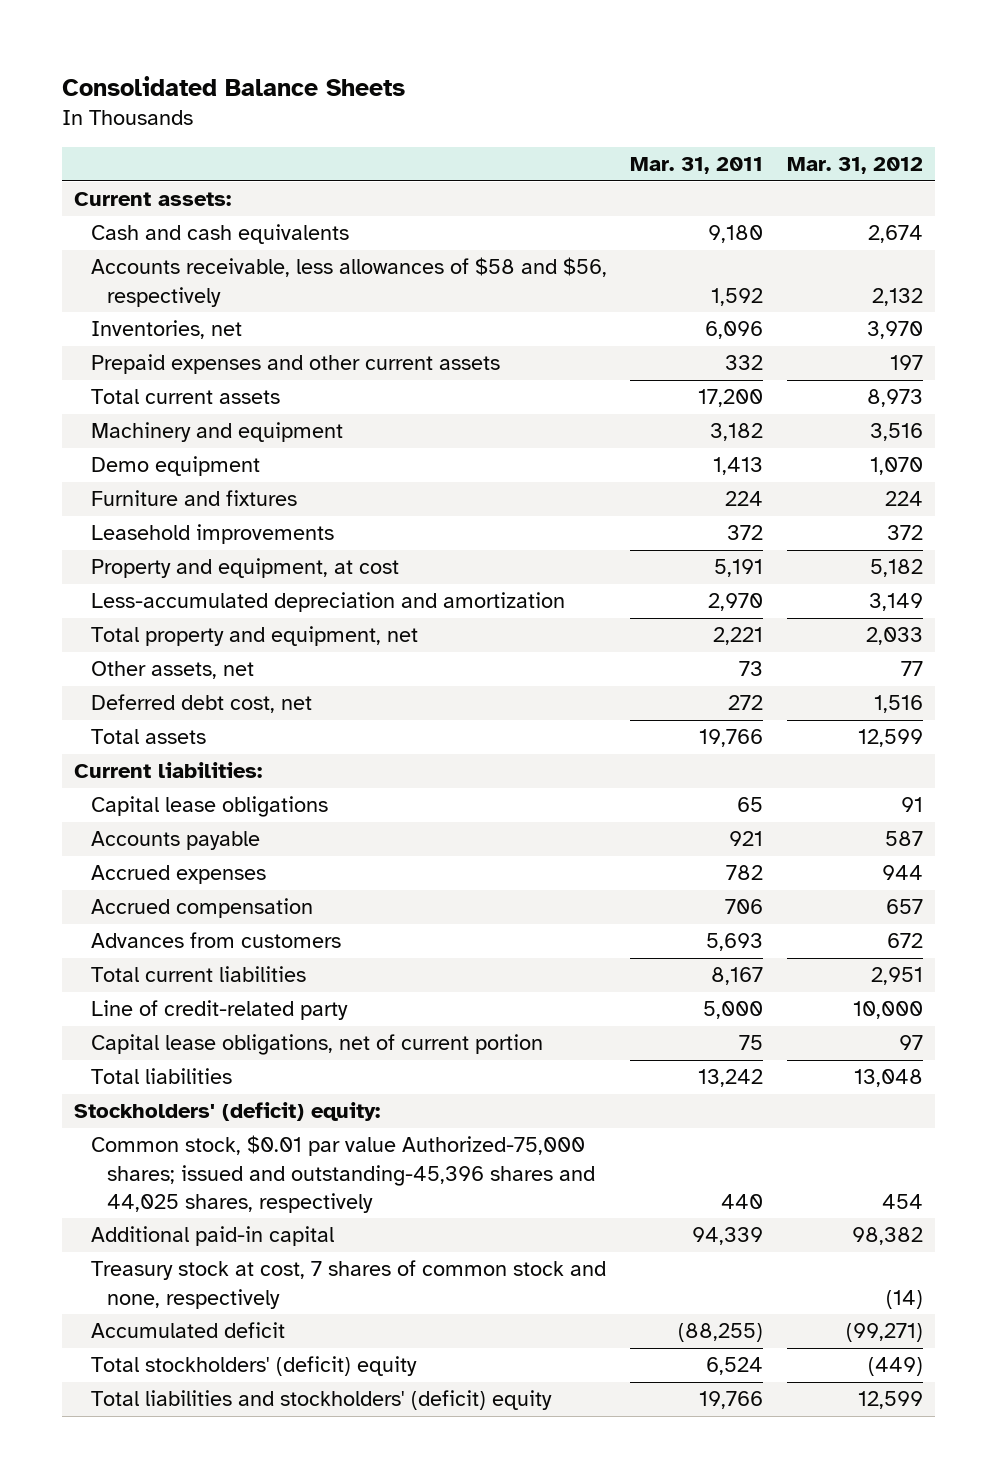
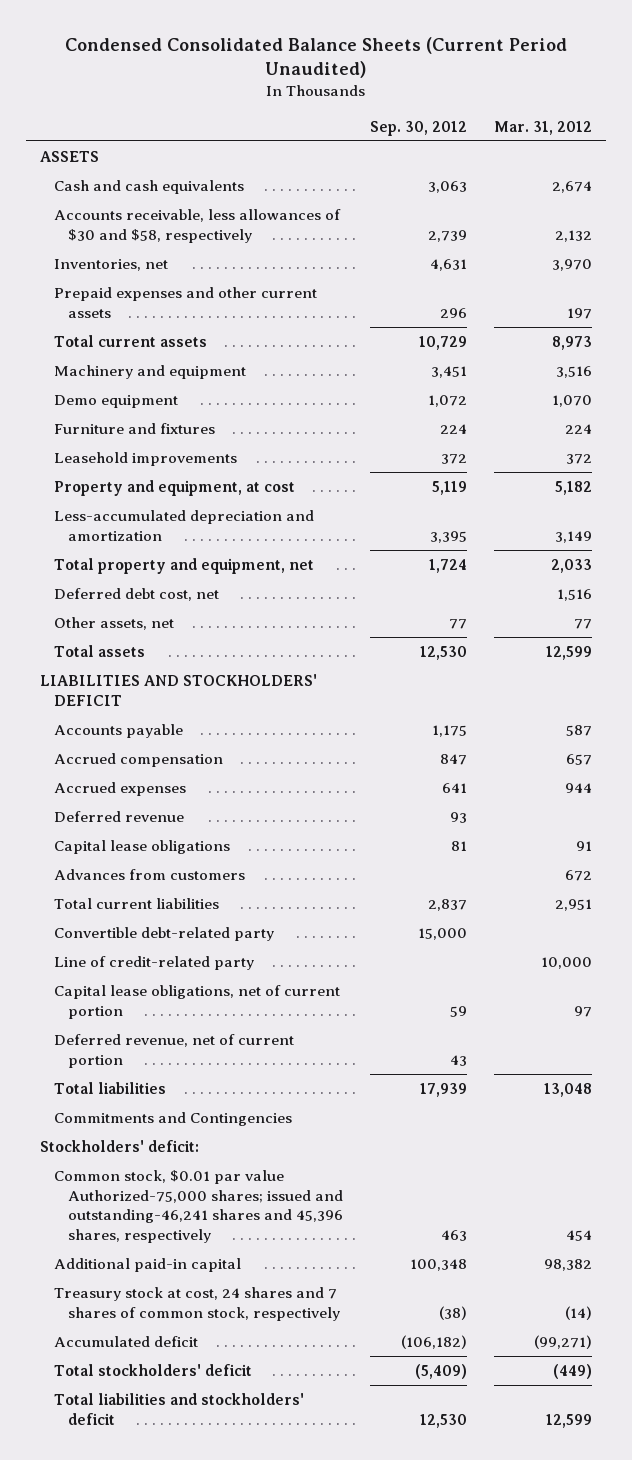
- Consolidated Balance Sheets
+ Condensed Consolidated Balance Sheets (Current Period Unaudited)
- | Mar. 31, 2011 | Mar. 31, 2012
+ | Sep. 30, 2012 | Mar. 31, 2012
- Current assets:
+ ASSETS
- Accounts receivable, less allowances of $58 and $56, respectively | 1,592 | 2,132
+ Accounts receivable, less allowances of $30 and $58, respectively | 2,739 | 2,132
moved down: Other assets, net | 77 | 77
- Current liabilities:
+ LIABILITIES AND STOCKHOLDERS' DEFICIT
moved down: Accrued expenses | 641 | 944
+ Deferred revenue | 93 |
moved down: Capital lease obligations | 81 | 91
+ Convertible debt-related party | 15,000 |
+ Deferred revenue, net of current portion | 43 |
- Stockholders' (deficit) equity:
- Common stock, $0.01 par value Authorized-75,000 shares; issued and outstanding-45,396 shares and 44,025 shares, respectively | 440 | 454
+ Commitments and Contingencies
+ Stockholders' deficit:
+ Common stock, $0.01 par value Authorized-75,000 shares; issued and outstanding-46,241 shares and 45,396 shares, respectively | 463 | 454
- Treasury stock at cost, 7 shares of common stock and none, respectively | | (14)
+ Treasury stock at cost, 24 shares and 7 shares of common stock, respectively | (38) | (14)
- Total stockholders' (deficit) equity | 6,524 | (449)
- Total liabilities and stockholders' (deficit) equity | 19,766 | 12,599
+ Total stockholders' deficit | (5,409) | (449)
+ Total liabilities and stockholders' deficit | 12,530 | 12,599

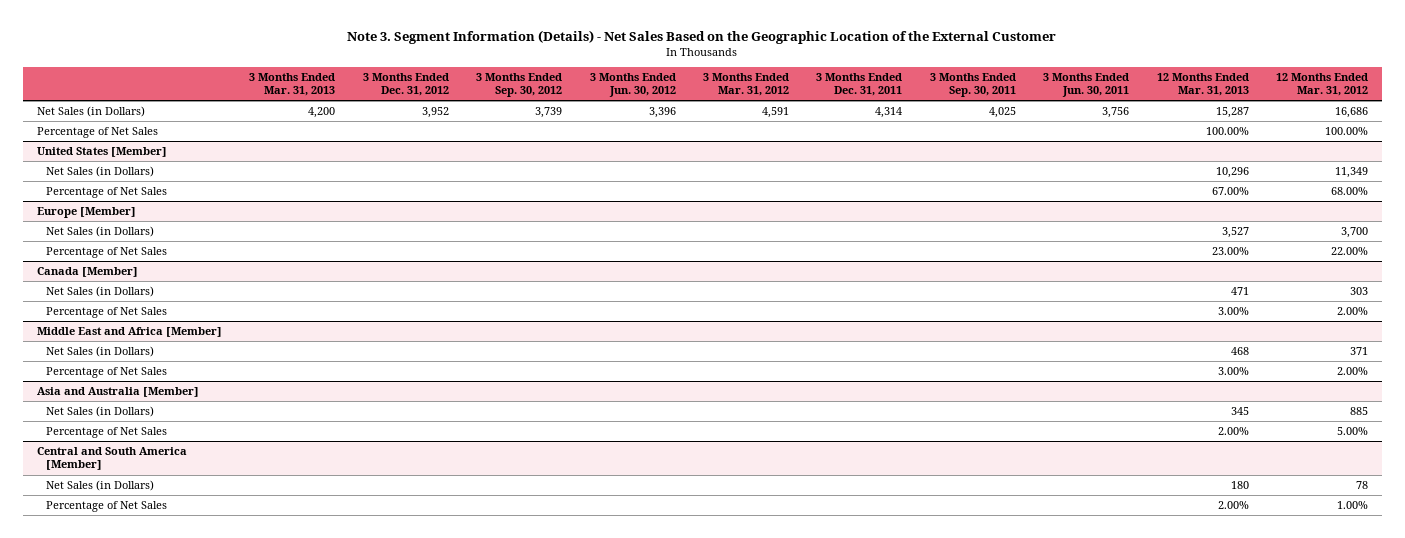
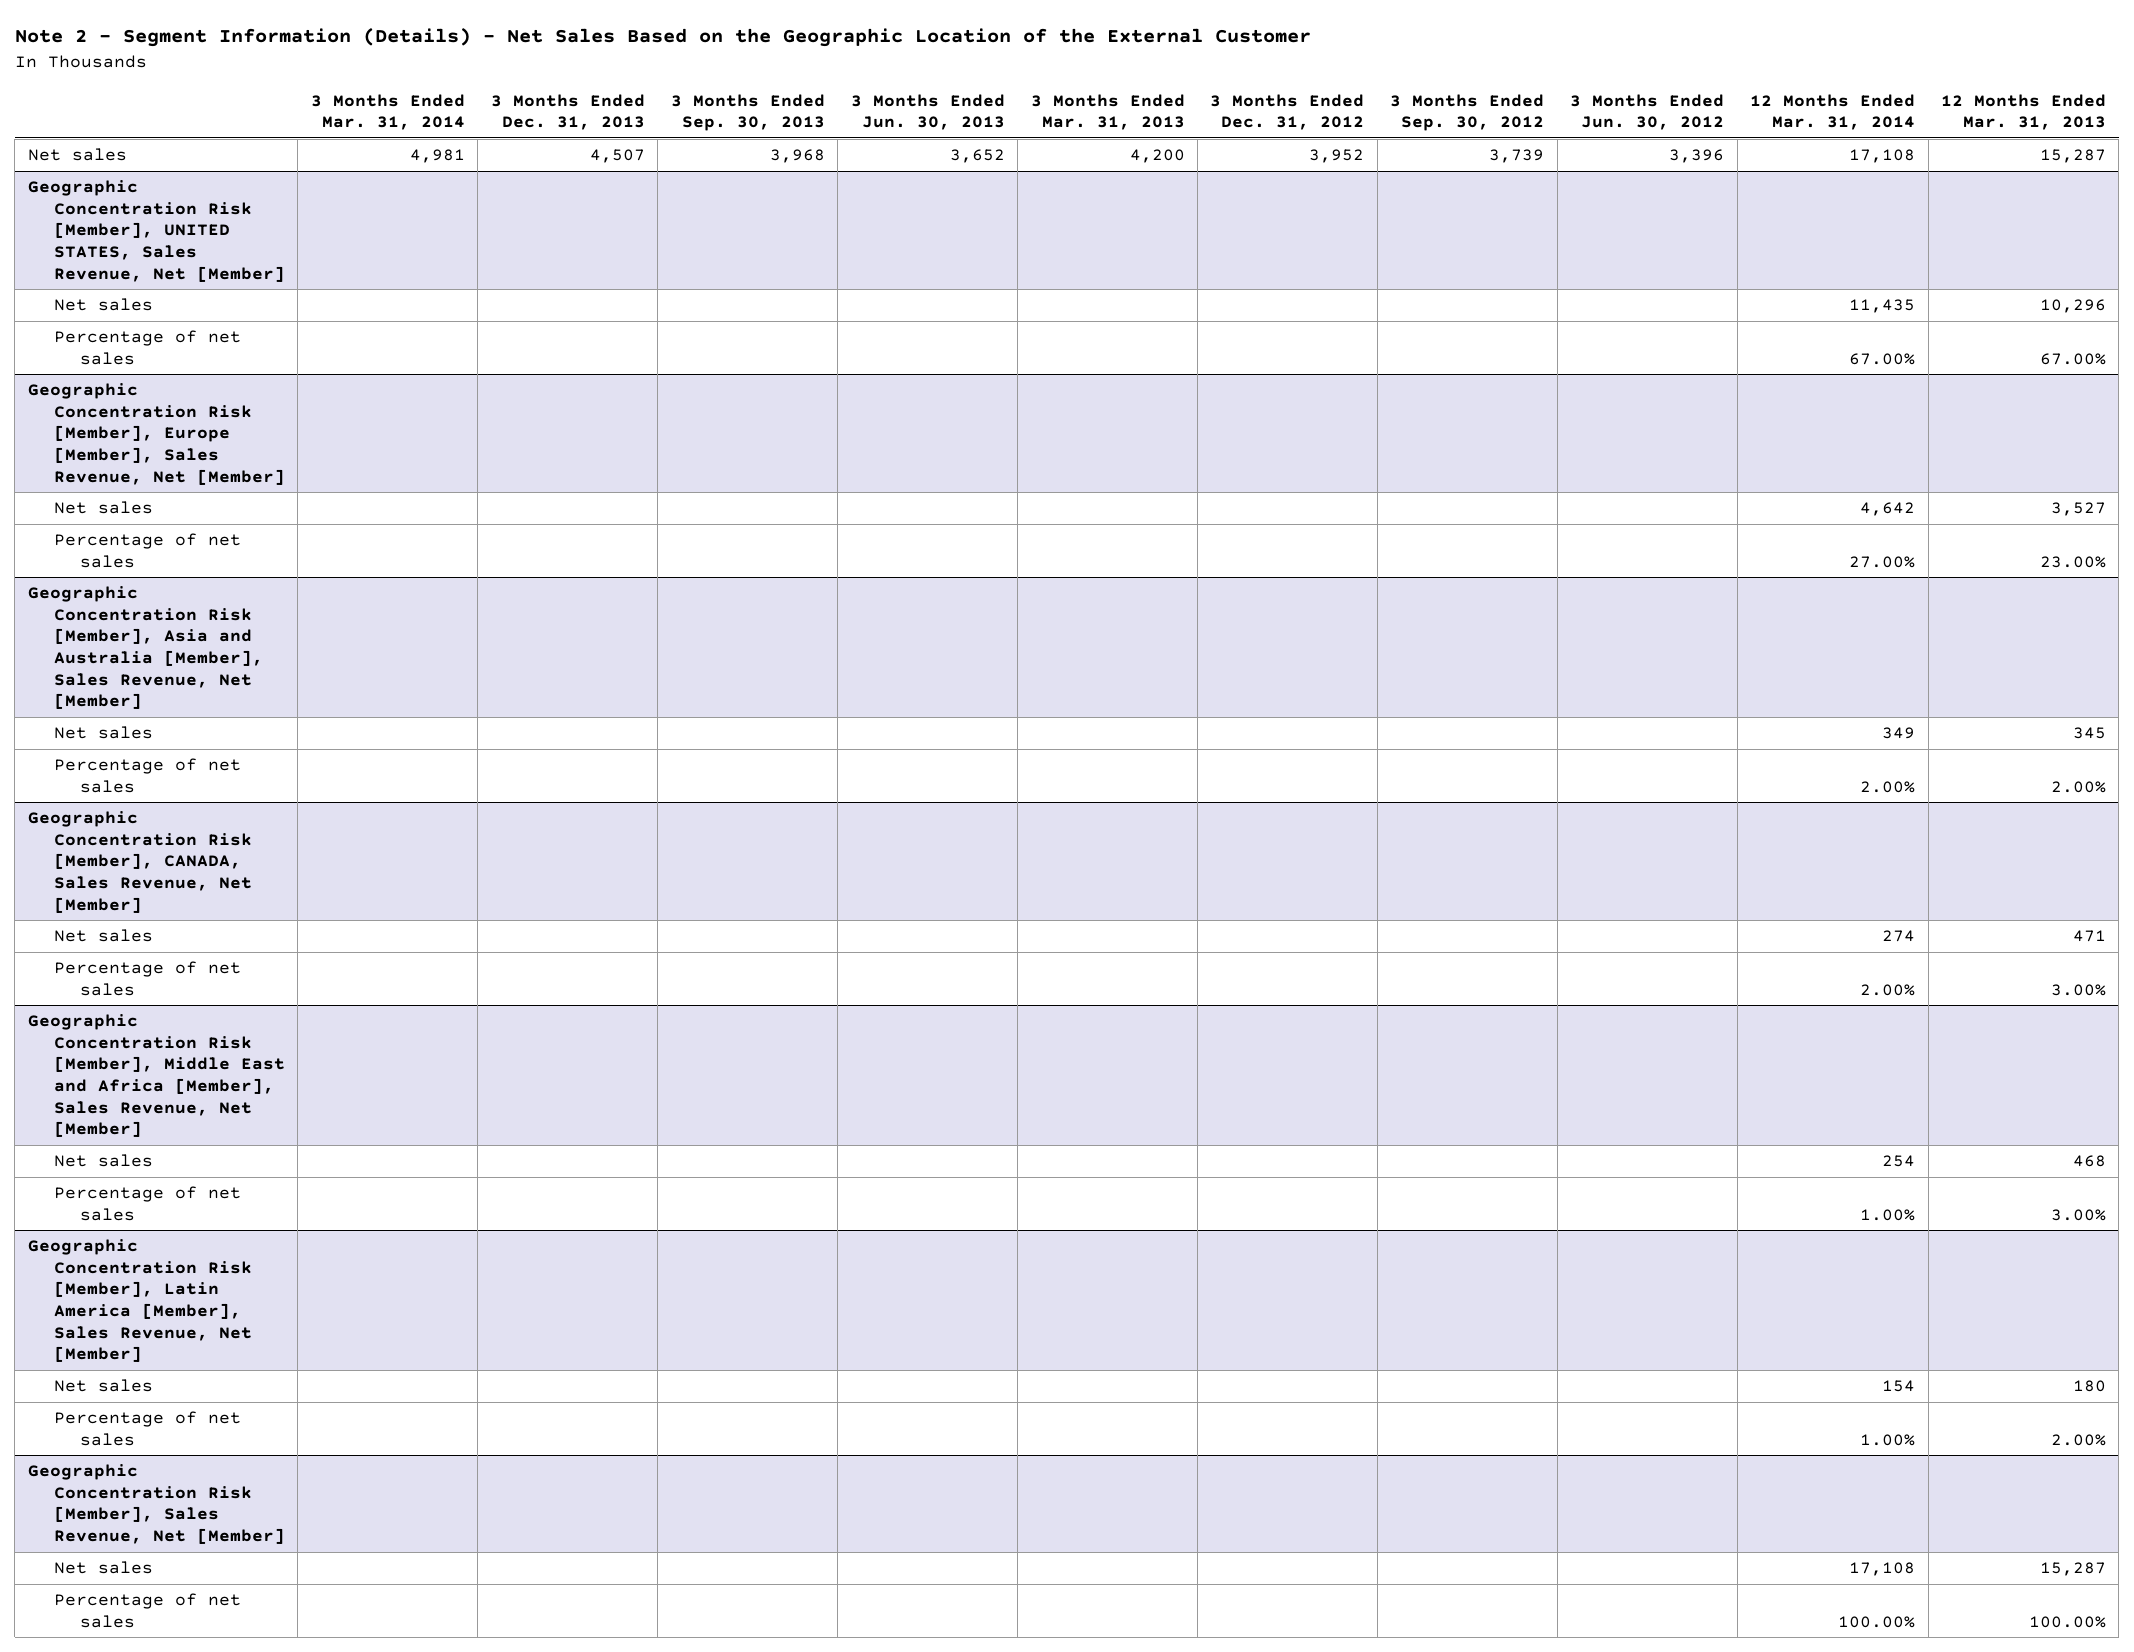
- Note 3. Segment Information (Details) - Net Sales Based on the Geographic Location of the External Customer
+ Note 2 - Segment Information (Details) - Net Sales Based on the Geographic Location of the External Customer
- | 3 Months Ended Mar. 31, 2013 | 3 Months Ended Dec. 31, 2012 | 3 Months Ended Sep. 30, 2012 | 3 Months Ended Jun. 30, 2012 | 3 Months Ended Mar. 31, 2012 | 3 Months Ended Dec. 31, 2011 | 3 Months Ended Sep. 30, 2011 | 3 Months Ended Jun. 30, 2011 | 12 Months Ended Mar. 31, 2013 | 12 Months Ended Mar. 31, 2012
+ | 3 Months Ended Mar. 31, 2014 | 3 Months Ended Dec. 31, 2013 | 3 Months Ended Sep. 30, 2013 | 3 Months Ended Jun. 30, 2013 | 3 Months Ended Mar. 31, 2013 | 3 Months Ended Dec. 31, 2012 | 3 Months Ended Sep. 30, 2012 | 3 Months Ended Jun. 30, 2012 | 12 Months Ended Mar. 31, 2014 | 12 Months Ended Mar. 31, 2013
- Net Sales (in Dollars) | 4,200 | 3,952 | 3,739 | 3,396 | 4,591 | 4,314 | 4,025 | 3,756 | 15,287 | 16,686
- Percentage of Net Sales | | | | | | | | | 100.00% | 100.00%
- United States [Member]
- Net Sales (in Dollars) | | | | | | | | | 10,296 | 11,349
- Percentage of Net Sales | | | | | | | | | 67.00% | 68.00%
- Europe [Member]
- Net Sales (in Dollars) | | | | | | | | | 3,527 | 3,700
- Percentage of Net Sales | | | | | | | | | 23.00% | 22.00%
- Canada [Member]
- Net Sales (in Dollars) | | | | | | | | | 471 | 303
- Percentage of Net Sales | | | | | | | | | 3.00% | 2.00%
- Middle East and Africa [Member]
- Net Sales (in Dollars) | | | | | | | | | 468 | 371
- Percentage of Net Sales | | | | | | | | | 3.00% | 2.00%
- Asia and Australia [Member]
- Net Sales (in Dollars) | | | | | | | | | 345 | 885
- Percentage of Net Sales | | | | | | | | | 2.00% | 5.00%
- Central and South America [Member]
- Net Sales (in Dollars) | | | | | | | | | 180 | 78
- Percentage of Net Sales | | | | | | | | | 2.00% | 1.00%
+ Net sales | 4,981 | 4,507 | 3,968 | 3,652 | 4,200 | 3,952 | 3,739 | 3,396 | 17,108 | 15,287
+ Geographic Concentration Risk [Member], UNITED STATES, Sales Revenue, Net [Member]
+ Net sales | | | | | | | | | 11,435 | 10,296
+ Percentage of net sales | | | | | | | | | 67.00% | 67.00%
+ Geographic Concentration Risk [Member], Europe [Member], Sales Revenue, Net [Member]
+ Net sales | | | | | | | | | 4,642 | 3,527
+ Percentage of net sales | | | | | | | | | 27.00% | 23.00%
+ Geographic Concentration Risk [Member], Asia and Australia [Member], Sales Revenue, Net [Member]
+ Net sales | | | | | | | | | 349 | 345
+ Percentage of net sales | | | | | | | | | 2.00% | 2.00%
+ Geographic Concentration Risk [Member], CANADA, Sales Revenue, Net [Member]
+ Net sales | | | | | | | | | 274 | 471
+ Percentage of net sales | | | | | | | | | 2.00% | 3.00%
+ Geographic Concentration Risk [Member], Middle East and Africa [Member], Sales Revenue, Net [Member]
+ Net sales | | | | | | | | | 254 | 468
+ Percentage of net sales | | | | | | | | | 1.00% | 3.00%
+ Geographic Concentration Risk [Member], Latin America [Member], Sales Revenue, Net [Member]
+ Net sales | | | | | | | | | 154 | 180
+ Percentage of net sales | | | | | | | | | 1.00% | 2.00%
+ Geographic Concentration Risk [Member], Sales Revenue, Net [Member]
+ Net sales | | | | | | | | | 17,108 | 15,287
+ Percentage of net sales | | | | | | | | | 100.00% | 100.00%

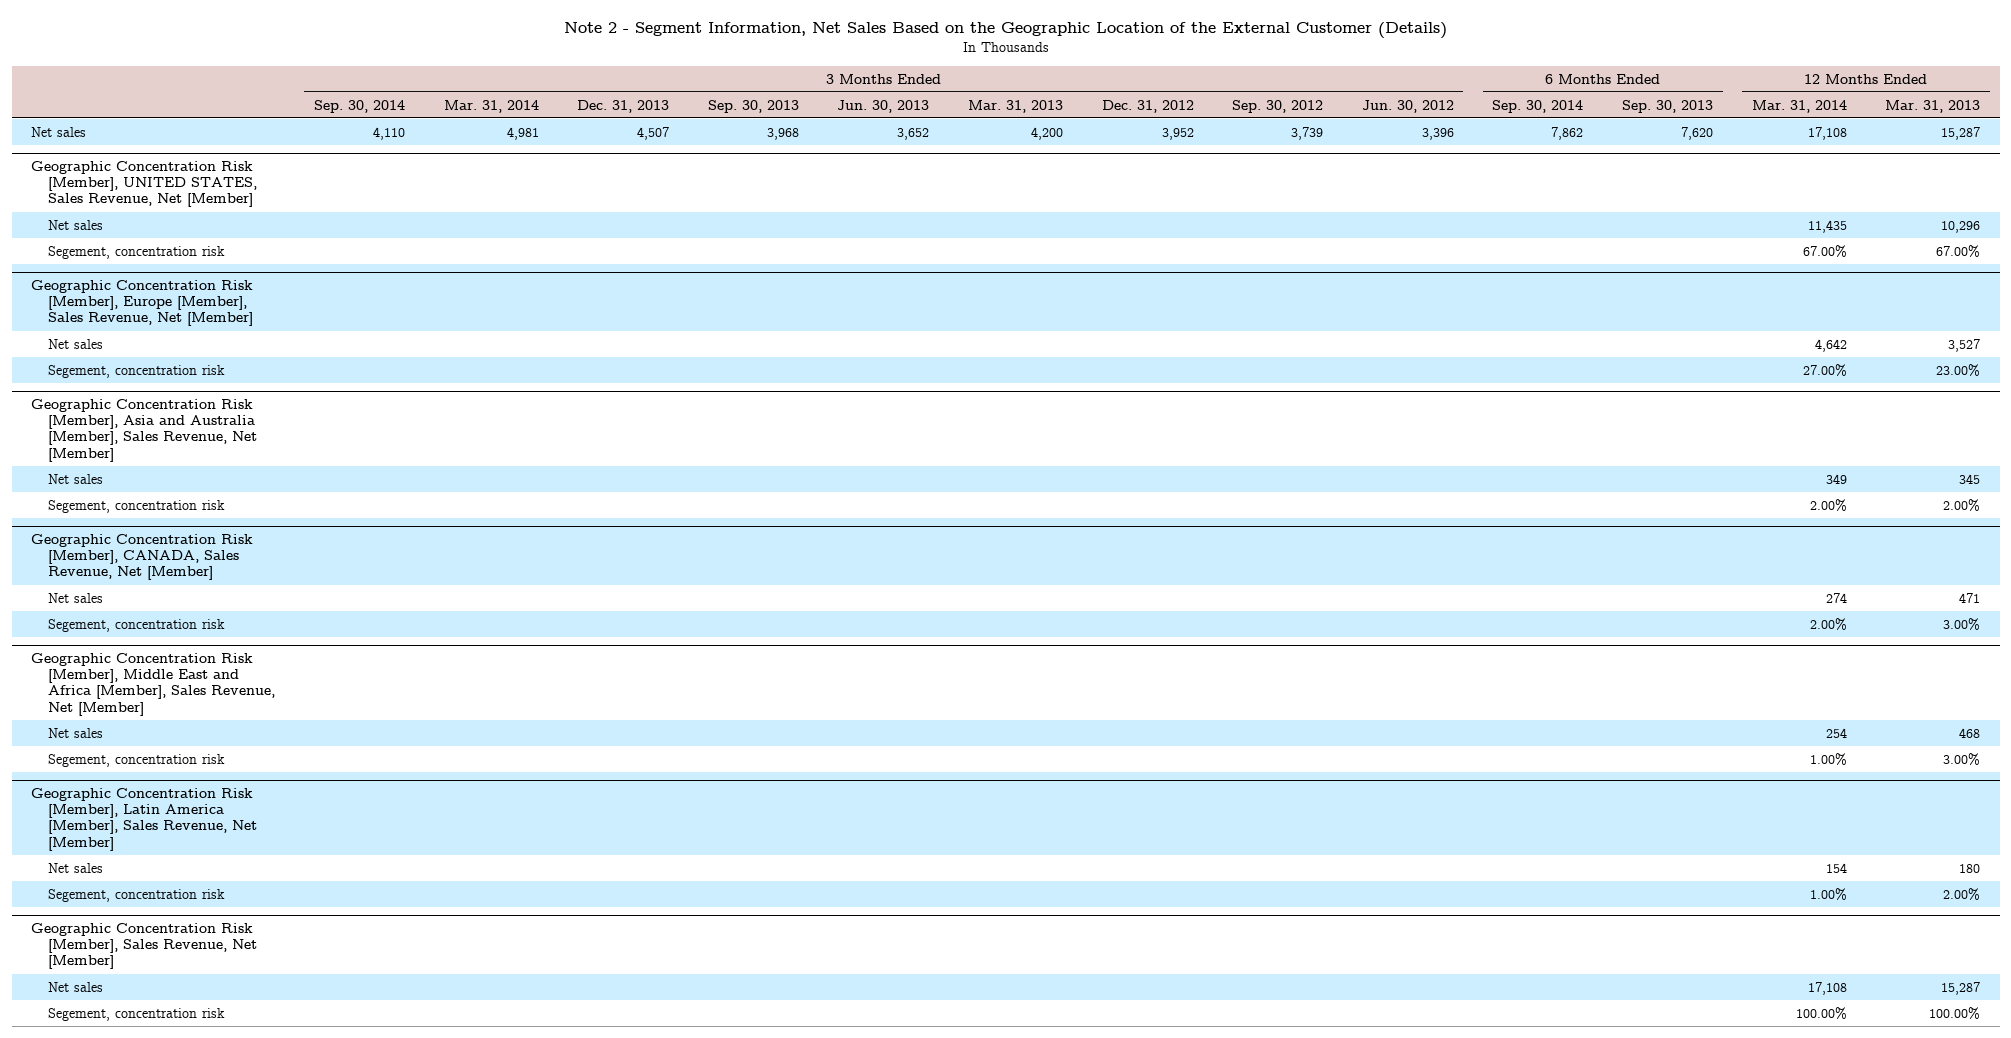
- Note 2 - Segment Information (Details) - Net Sales Based on the Geographic Location of the External Customer
+ Note 2 - Segment Information, Net Sales Based on the Geographic Location of the External Customer (Details)
- | 3 Months Ended Mar. 31, 2014 | 3 Months Ended Dec. 31, 2013 | 3 Months Ended Sep. 30, 2013 | 3 Months Ended Jun. 30, 2013 | 3 Months Ended Mar. 31, 2013 | 3 Months Ended Dec. 31, 2012 | 3 Months Ended Sep. 30, 2012 | 3 Months Ended Jun. 30, 2012 | 12 Months Ended Mar. 31, 2014 | 12 Months Ended Mar. 31, 2013
+ | 3 Months Ended Sep. 30, 2014 | 3 Months Ended Mar. 31, 2014 | 3 Months Ended Dec. 31, 2013 | 3 Months Ended Sep. 30, 2013 | 3 Months Ended Jun. 30, 2013 | 3 Months Ended Mar. 31, 2013 | 3 Months Ended Dec. 31, 2012 | 3 Months Ended Sep. 30, 2012 | 3 Months Ended Jun. 30, 2012 | 6 Months Ended Sep. 30, 2014 | 6 Months Ended Sep. 30, 2013 | 12 Months Ended Mar. 31, 2014 | 12 Months Ended Mar. 31, 2013
@ Geographic Concentration Risk [Member], UNITED STATES, Sales Revenue, Net [Member]
- Percentage of net sales | | | | | | | | | 67.00% | 67.00%
+ Segement, concentration risk | | | | | | | | | | | | 67.00% | 67.00%
@ Geographic Concentration Risk [Member], Europe [Member], Sales Revenue, Net [Member]
- Percentage of net sales | | | | | | | | | 27.00% | 23.00%
+ Segement, concentration risk | | | | | | | | | | | | 27.00% | 23.00%
@ Geographic Concentration Risk [Member], Asia and Australia [Member], Sales Revenue, Net [Member]
- Percentage of net sales | | | | | | | | | 2.00% | 2.00%
+ Segement, concentration risk | | | | | | | | | | | | 2.00% | 2.00%
@ Geographic Concentration Risk [Member], CANADA, Sales Revenue, Net [Member]
- Percentage of net sales | | | | | | | | | 2.00% | 3.00%
+ Segement, concentration risk | | | | | | | | | | | | 2.00% | 3.00%
@ Geographic Concentration Risk [Member], Middle East and Africa [Member], Sales Revenue, Net [Member]
- Percentage of net sales | | | | | | | | | 1.00% | 3.00%
+ Segement, concentration risk | | | | | | | | | | | | 1.00% | 3.00%
@ Geographic Concentration Risk [Member], Latin America [Member], Sales Revenue, Net [Member]
- Percentage of net sales | | | | | | | | | 1.00% | 2.00%
+ Segement, concentration risk | | | | | | | | | | | | 1.00% | 2.00%
@ Geographic Concentration Risk [Member], Sales Revenue, Net [Member]
- Percentage of net sales | | | | | | | | | 100.00% | 100.00%
+ Segement, concentration risk | | | | | | | | | | | | 100.00% | 100.00%

